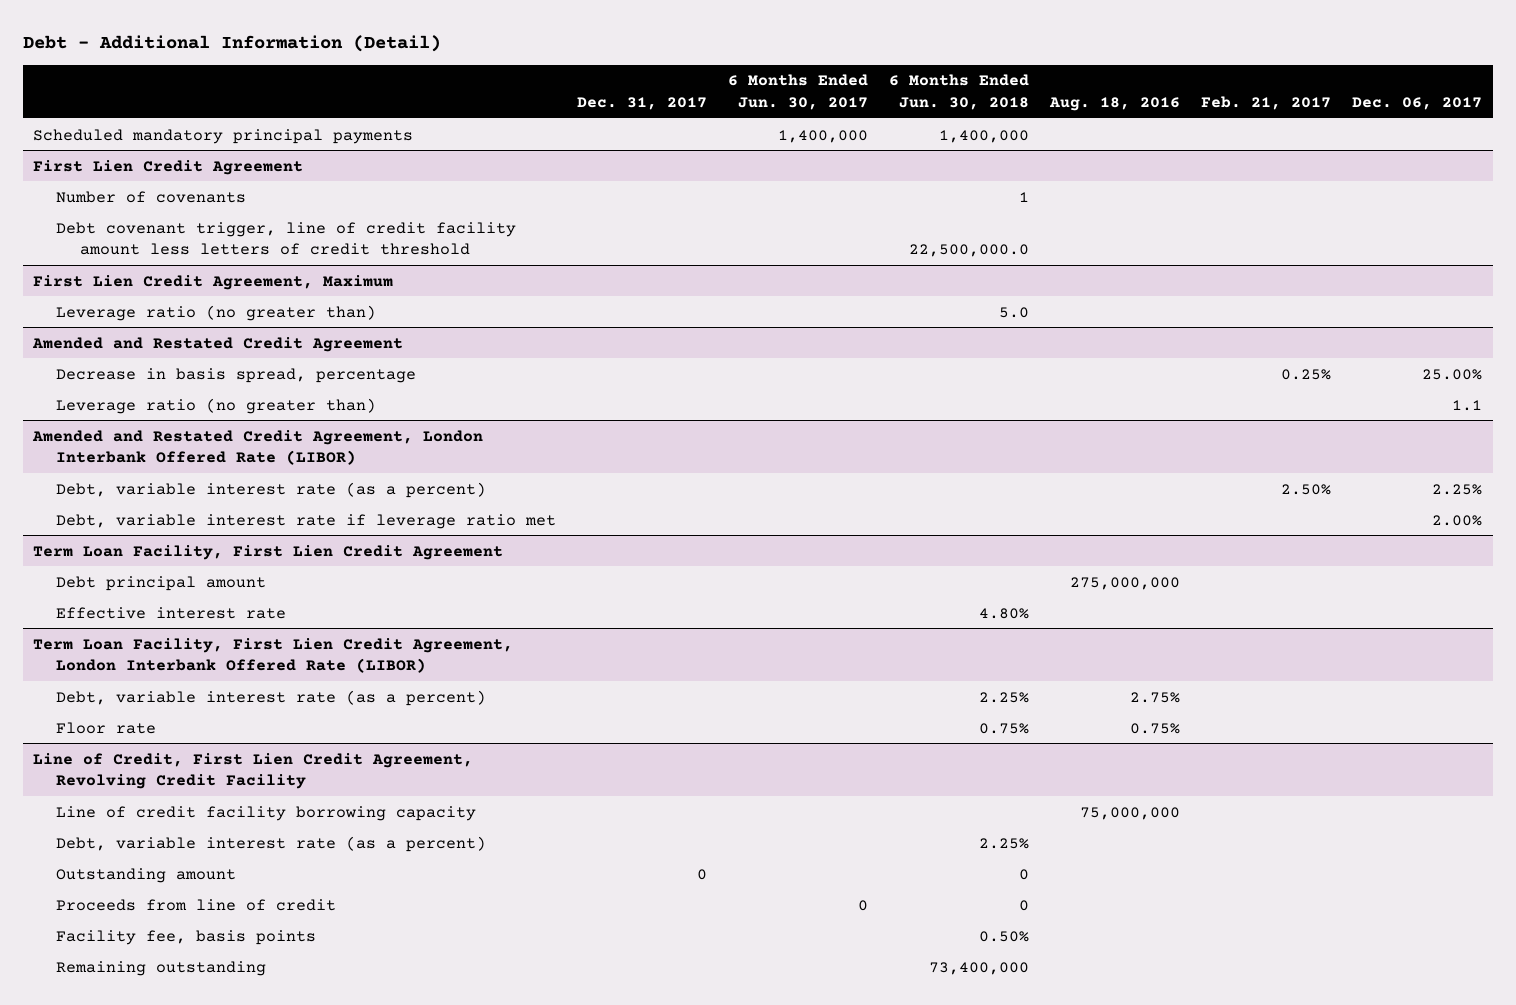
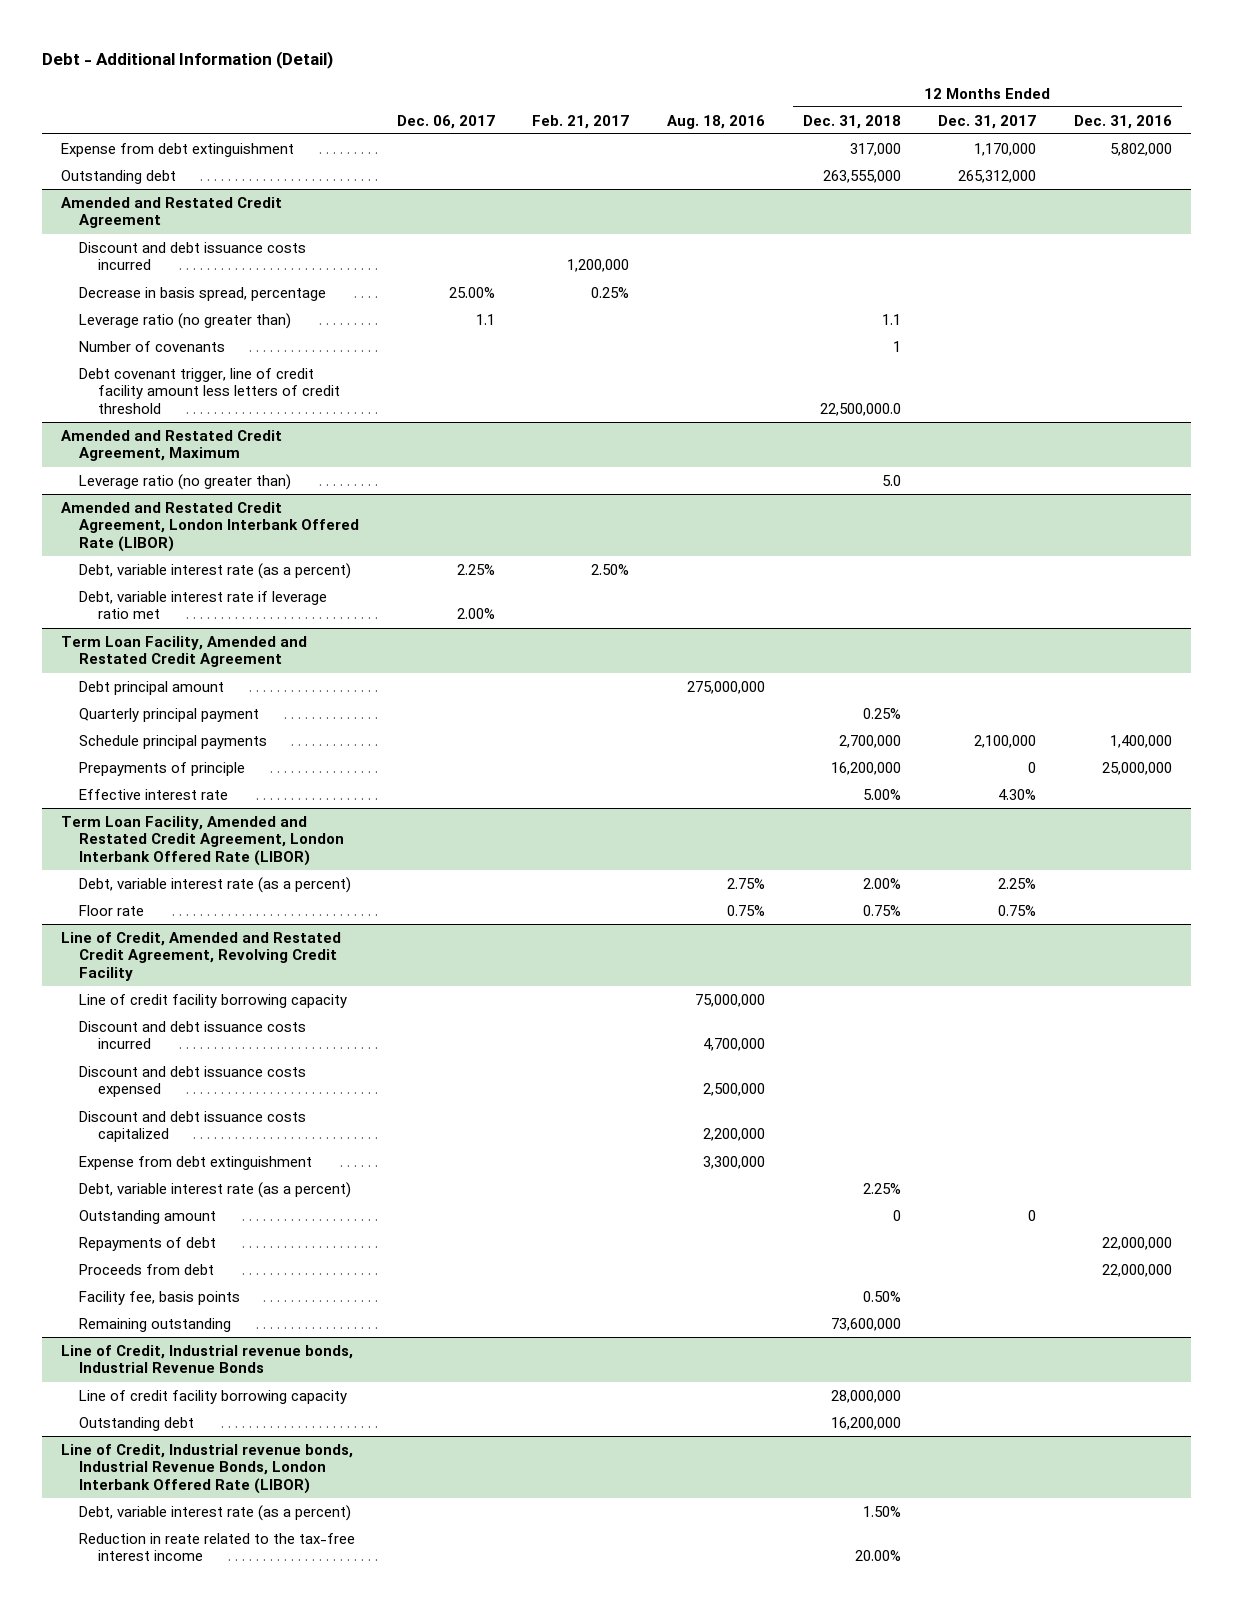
- | Dec. 31, 2017 | 6 Months Ended Jun. 30, 2017 | 6 Months Ended Jun. 30, 2018 | Aug. 18, 2016 | Feb. 21, 2017 | Dec. 06, 2017
+ | Dec. 06, 2017 | Feb. 21, 2017 | Aug. 18, 2016 | 12 Months Ended Dec. 31, 2018 | 12 Months Ended Dec. 31, 2017 | 12 Months Ended Dec. 31, 2016
- Scheduled mandatory principal payments | | 1,400,000 | 1,400,000 | | |
- First Lien Credit Agreement
- Number of covenants | | | 1 | | |
- Debt covenant trigger, line of credit facility amount less letters of credit threshold | | | 22,500,000.0 | | |
- First Lien Credit Agreement, Maximum
- Leverage ratio (no greater than) | | | 5.0 | | |
+ Expense from debt extinguishment | | | | 317,000 | 1,170,000 | 5,802,000
+ Outstanding debt | | | | 263,555,000 | 265,312,000 |
@ Amended and Restated Credit Agreement
+ Discount and debt issuance costs incurred | | 1,200,000 | | | |
+ Number of covenants | | | | 1 | |
+ Debt covenant trigger, line of credit facility amount less letters of credit threshold | | | | 22,500,000.0 | |
+ Amended and Restated Credit Agreement, Maximum
+ Leverage ratio (no greater than) | | | | 5.0 | |
- Term Loan Facility, First Lien Credit Agreement
+ Term Loan Facility, Amended and Restated Credit Agreement
+ Quarterly principal payment | | | | 0.25% | |
+ Schedule principal payments | | | | 2,700,000 | 2,100,000 | 1,400,000
+ Prepayments of principle | | | | 16,200,000 | 0 | 25,000,000
- Term Loan Facility, First Lien Credit Agreement, London Interbank Offered Rate (LIBOR)
+ Term Loan Facility, Amended and Restated Credit Agreement, London Interbank Offered Rate (LIBOR)
- Line of Credit, First Lien Credit Agreement, Revolving Credit Facility
+ Line of Credit, Amended and Restated Credit Agreement, Revolving Credit Facility
+ Discount and debt issuance costs incurred | | | 4,700,000 | | |
+ Discount and debt issuance costs expensed | | | 2,500,000 | | |
+ Discount and debt issuance costs capitalized | | | 2,200,000 | | |
+ Expense from debt extinguishment | | | 3,300,000 | | |
- Proceeds from line of credit | | 0 | 0 | | |
+ Repayments of debt | | | | | | 22,000,000
+ Proceeds from debt | | | | | | 22,000,000
+ Line of Credit, Industrial revenue bonds, Industrial Revenue Bonds
+ Line of credit facility borrowing capacity | | | | 28,000,000 | |
+ Outstanding debt | | | | 16,200,000 | |
+ Line of Credit, Industrial revenue bonds, Industrial Revenue Bonds, London Interbank Offered Rate (LIBOR)
+ Debt, variable interest rate (as a percent) | | | | 1.50% | |
+ Reduction in reate related to the tax-free interest income | | | | 20.00% | |

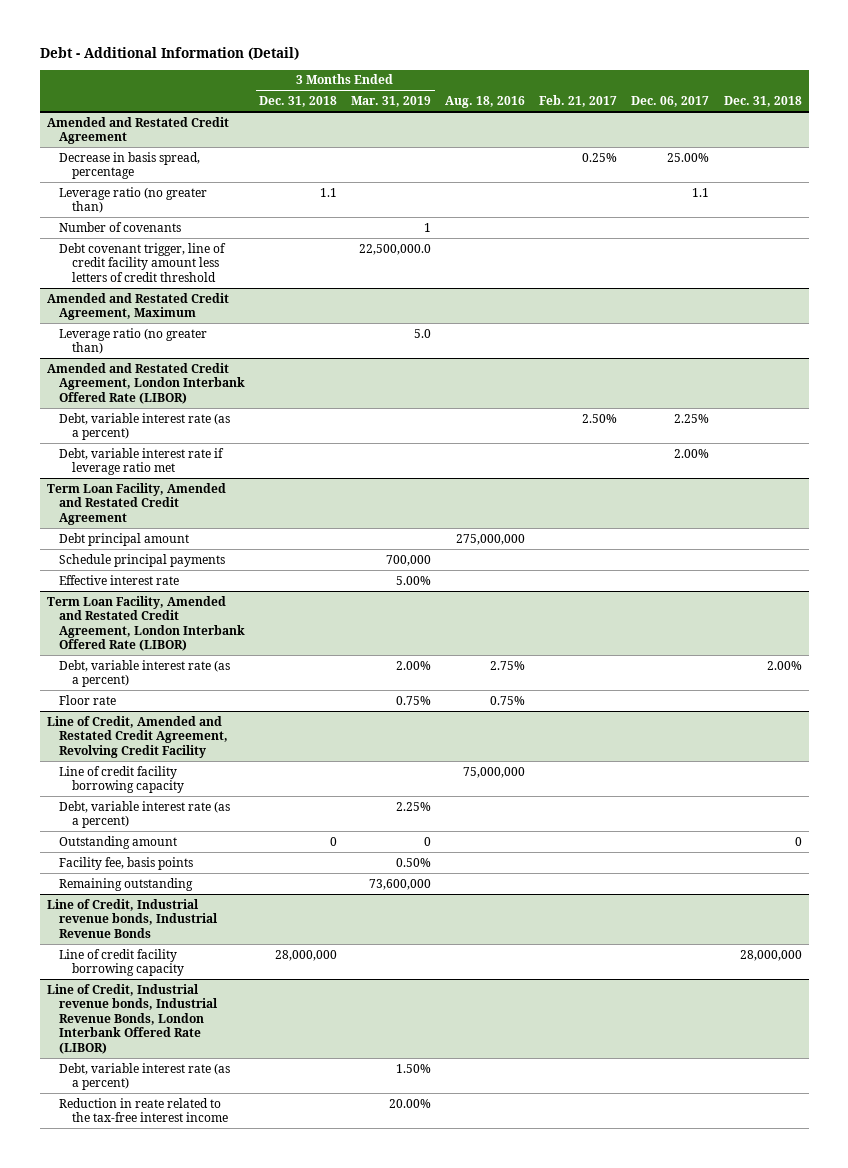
- | Dec. 06, 2017 | Feb. 21, 2017 | Aug. 18, 2016 | 12 Months Ended Dec. 31, 2018 | 12 Months Ended Dec. 31, 2017 | 12 Months Ended Dec. 31, 2016
+ | 3 Months Ended Dec. 31, 2018 | 3 Months Ended Mar. 31, 2019 | Aug. 18, 2016 | Feb. 21, 2017 | Dec. 06, 2017 | Dec. 31, 2018
- Expense from debt extinguishment | | | | 317,000 | 1,170,000 | 5,802,000
- Outstanding debt | | | | 263,555,000 | 265,312,000 |
@ Amended and Restated Credit Agreement
- Discount and debt issuance costs incurred | | 1,200,000 | | | |
@ Term Loan Facility, Amended and Restated Credit Agreement
- Quarterly principal payment | | | | 0.25% | |
- Prepayments of principle | | | | 16,200,000 | 0 | 25,000,000
@ Line of Credit, Amended and Restated Credit Agreement, Revolving Credit Facility
- Discount and debt issuance costs incurred | | | 4,700,000 | | |
- Discount and debt issuance costs expensed | | | 2,500,000 | | |
- Discount and debt issuance costs capitalized | | | 2,200,000 | | |
- Expense from debt extinguishment | | | 3,300,000 | | |
- Repayments of debt | | | | | | 22,000,000
- Proceeds from debt | | | | | | 22,000,000
@ Line of Credit, Industrial revenue bonds, Industrial Revenue Bonds
- Outstanding debt | | | | 16,200,000 | |

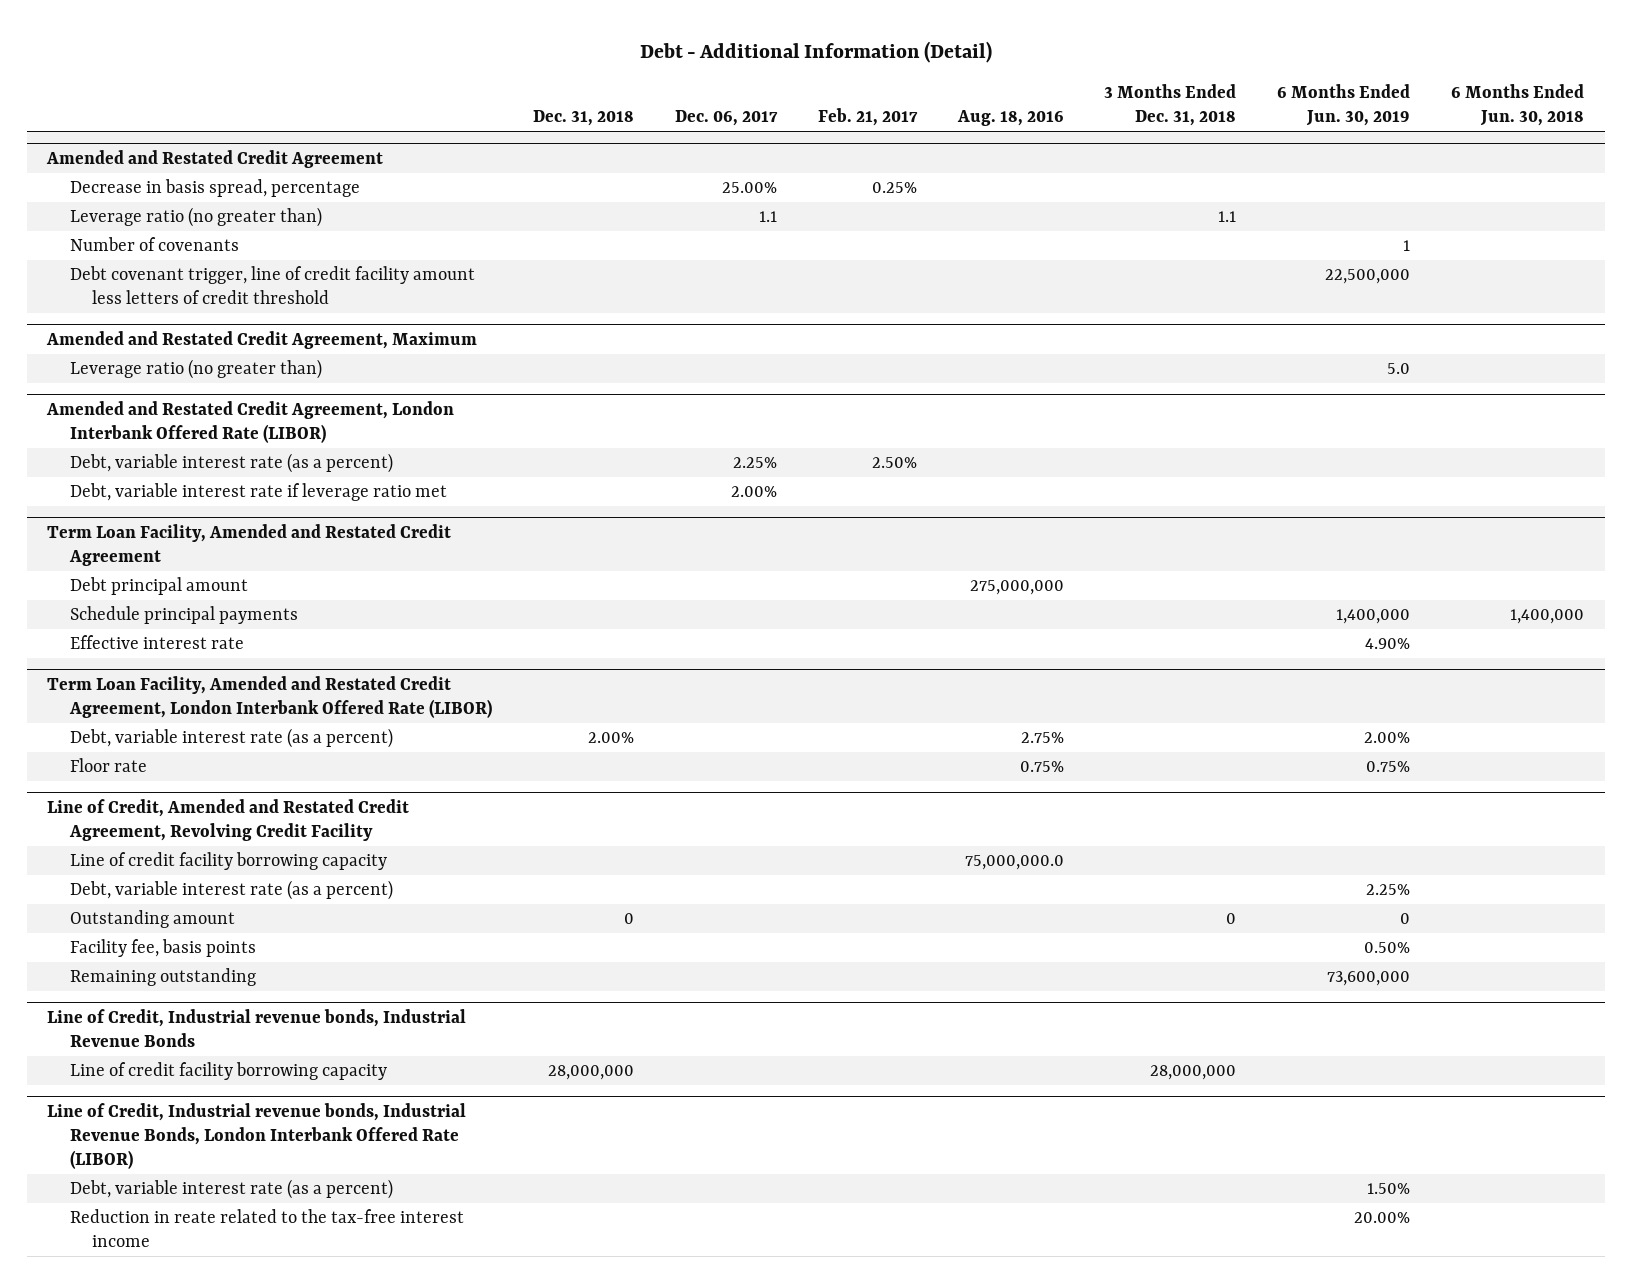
- | 3 Months Ended Dec. 31, 2018 | 3 Months Ended Mar. 31, 2019 | Aug. 18, 2016 | Feb. 21, 2017 | Dec. 06, 2017 | Dec. 31, 2018
+ | Dec. 31, 2018 | Dec. 06, 2017 | Feb. 21, 2017 | Aug. 18, 2016 | 3 Months Ended Dec. 31, 2018 | 6 Months Ended Jun. 30, 2019 | 6 Months Ended Jun. 30, 2018
@ Line of Credit, Amended and Restated Credit Agreement, Revolving Credit Facility
- Line of credit facility borrowing capacity | | | 75,000,000 | | |
+ Line of credit facility borrowing capacity | | | | 75,000,000.0 | | |

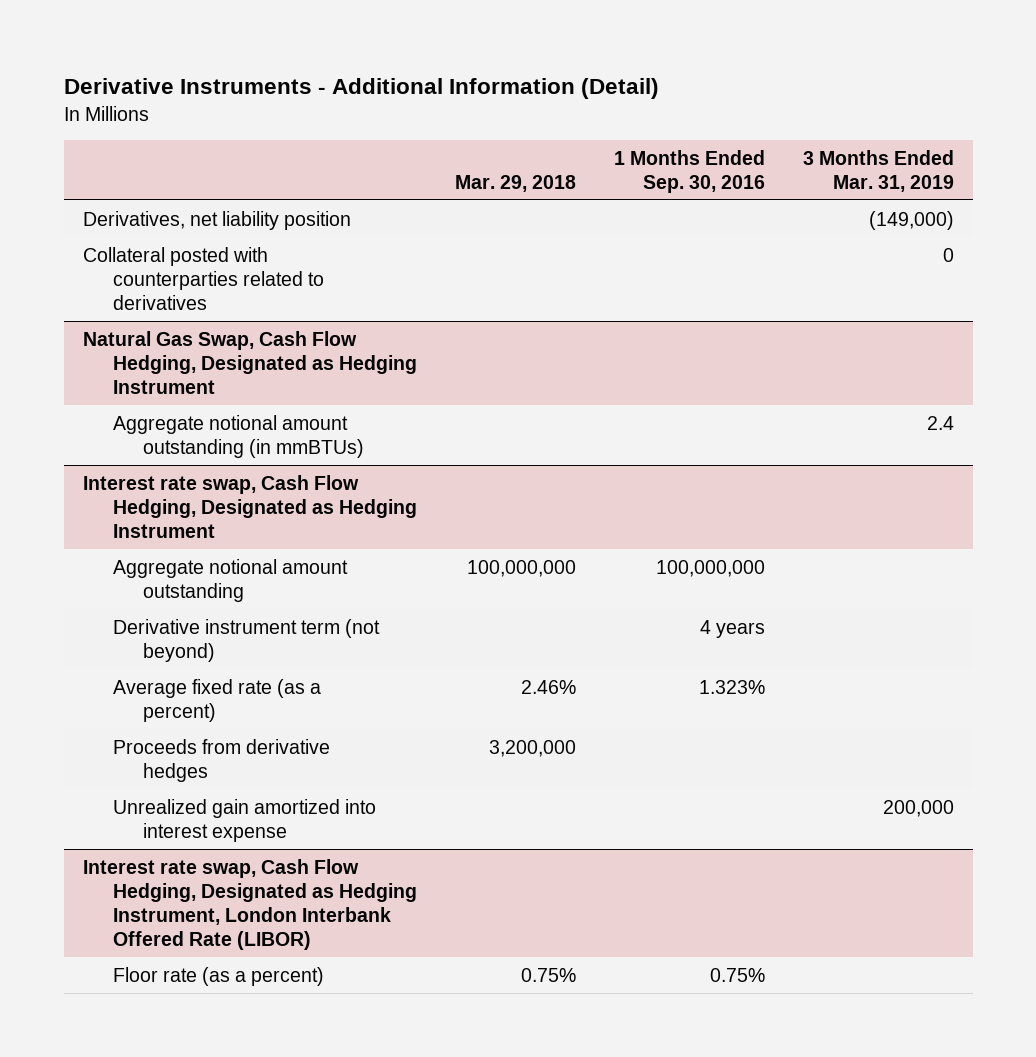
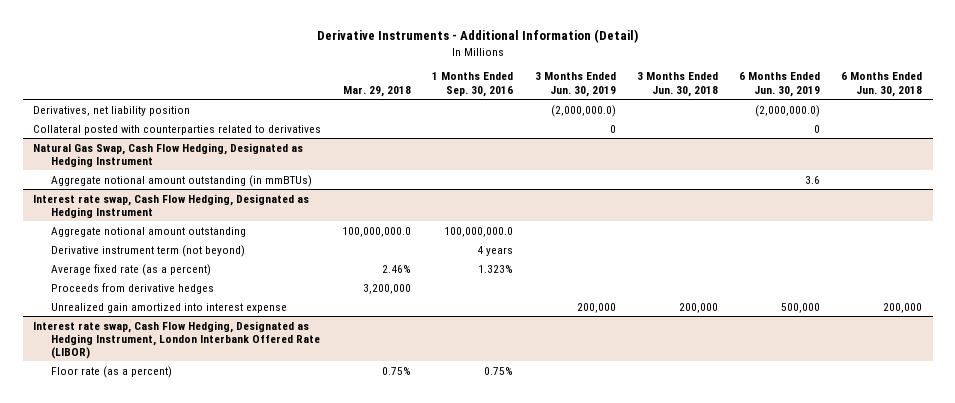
- | Mar. 29, 2018 | 1 Months Ended Sep. 30, 2016 | 3 Months Ended Mar. 31, 2019
+ | Mar. 29, 2018 | 1 Months Ended Sep. 30, 2016 | 3 Months Ended Jun. 30, 2019 | 3 Months Ended Jun. 30, 2018 | 6 Months Ended Jun. 30, 2019 | 6 Months Ended Jun. 30, 2018
@ Interest rate swap, Cash Flow Hedging, Designated as Hedging Instrument
- Aggregate notional amount outstanding | 100,000,000 | 100,000,000 |
+ Aggregate notional amount outstanding | 100,000,000.0 | 100,000,000.0 | | | |

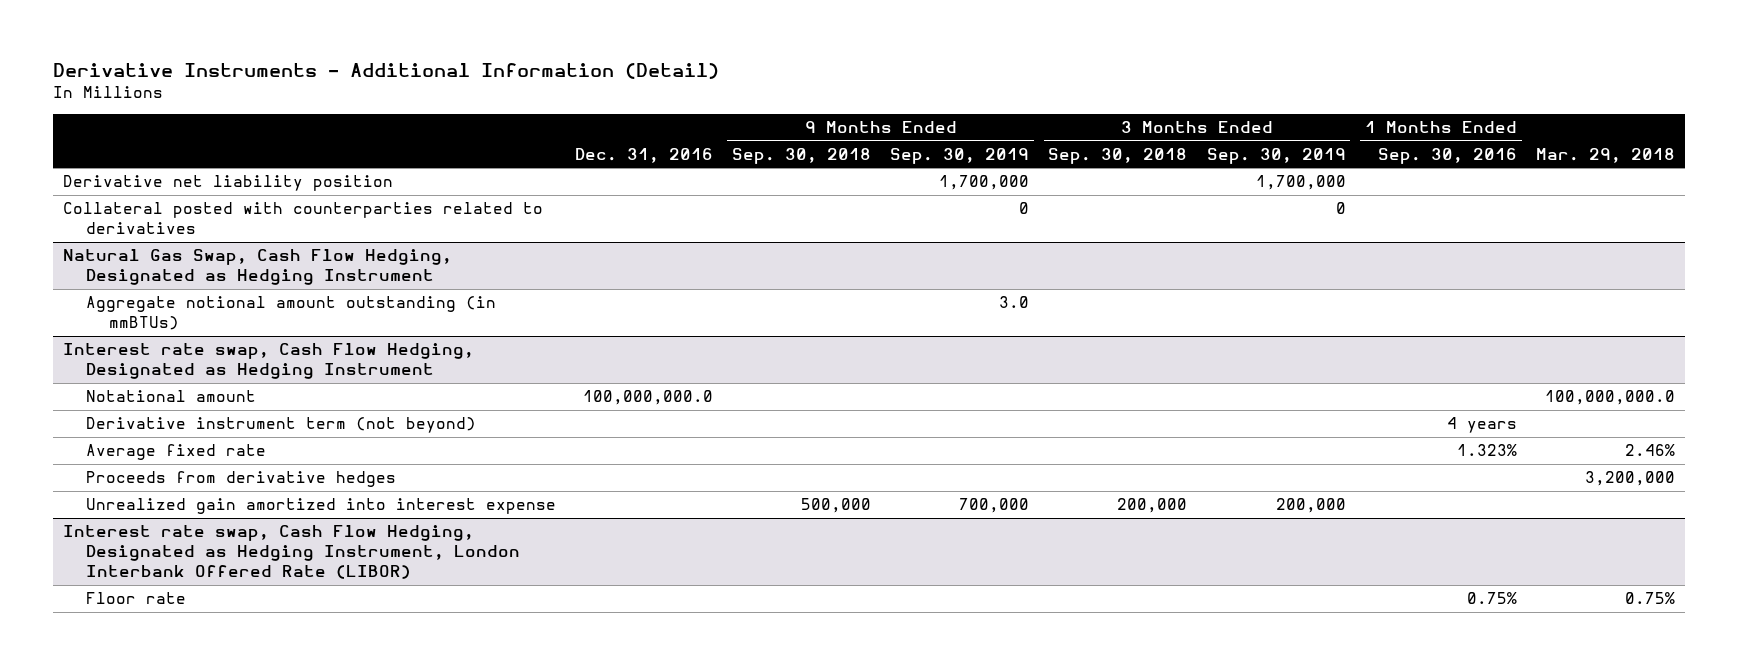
- | Mar. 29, 2018 | 1 Months Ended Sep. 30, 2016 | 3 Months Ended Jun. 30, 2019 | 3 Months Ended Jun. 30, 2018 | 6 Months Ended Jun. 30, 2019 | 6 Months Ended Jun. 30, 2018
+ | Dec. 31, 2016 | 9 Months Ended Sep. 30, 2018 | 9 Months Ended Sep. 30, 2019 | 3 Months Ended Sep. 30, 2018 | 3 Months Ended Sep. 30, 2019 | 1 Months Ended Sep. 30, 2016 | Mar. 29, 2018
- Derivatives, net liability position | | | (2,000,000.0) | | (2,000,000.0) |
+ Derivative net liability position | | | 1,700,000 | | 1,700,000 | |
@ Interest rate swap, Cash Flow Hedging, Designated as Hedging Instrument
- Aggregate notional amount outstanding | 100,000,000.0 | 100,000,000.0 | | | |
+ Notational amount | 100,000,000.0 | | | | | | 100,000,000.0
- Average fixed rate (as a percent) | 2.46% | 1.323% | | | |
+ Average fixed rate | | | | | | 1.323% | 2.46%
@ Interest rate swap, Cash Flow Hedging, Designated as Hedging Instrument, London Interbank Offered Rate (LIBOR)
- Floor rate (as a percent) | 0.75% | 0.75% | | | |
+ Floor rate | | | | | | 0.75% | 0.75%

